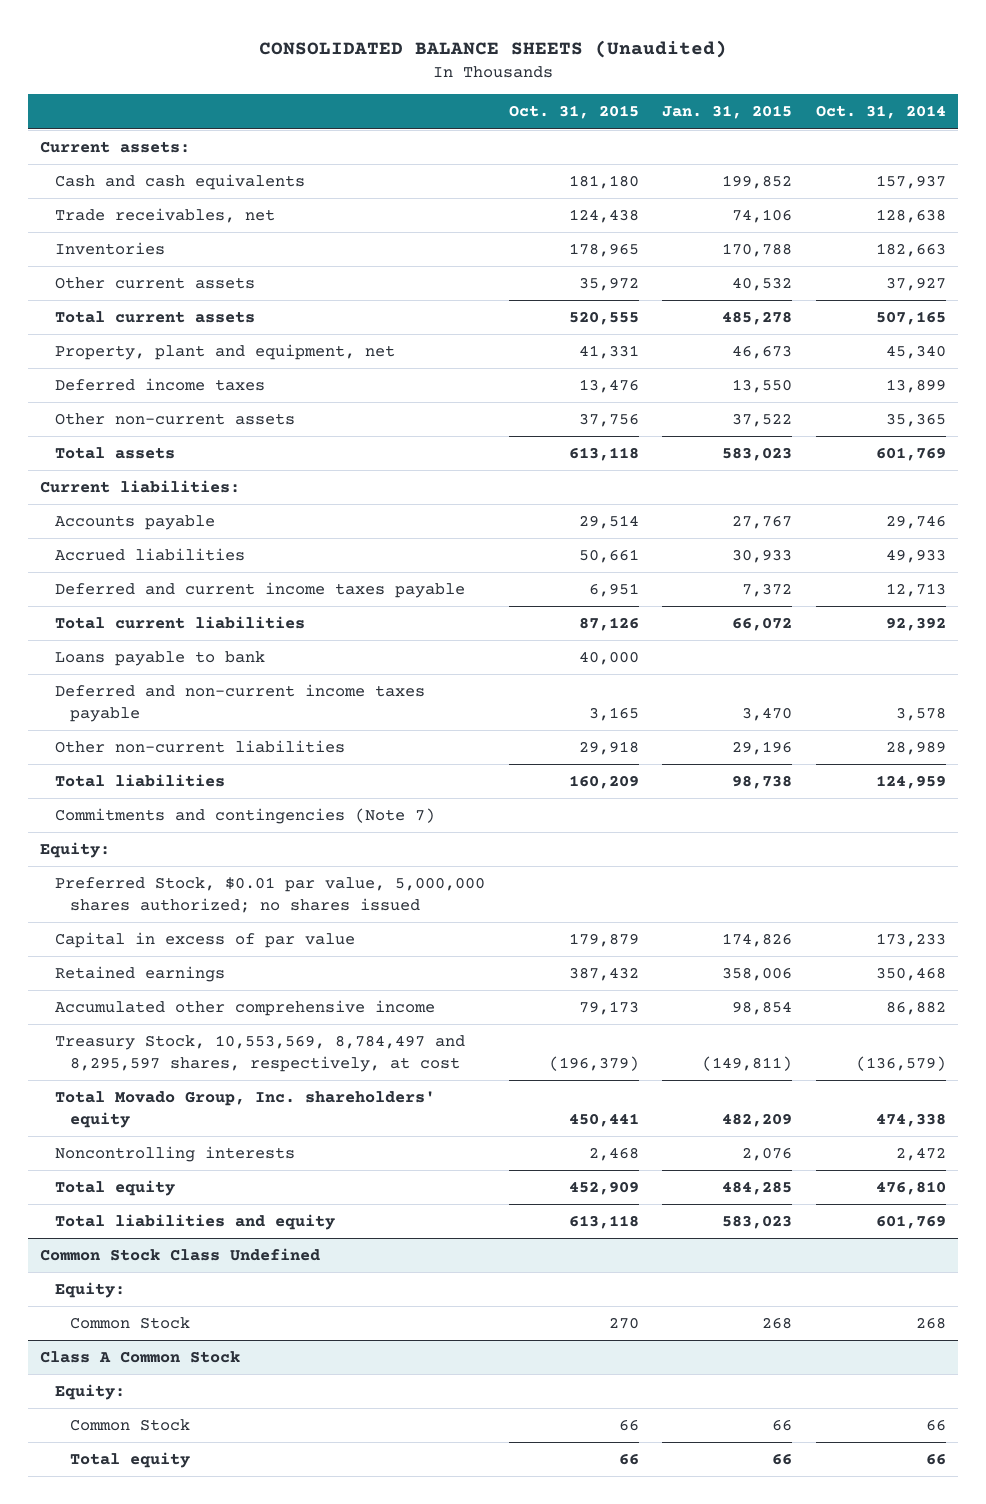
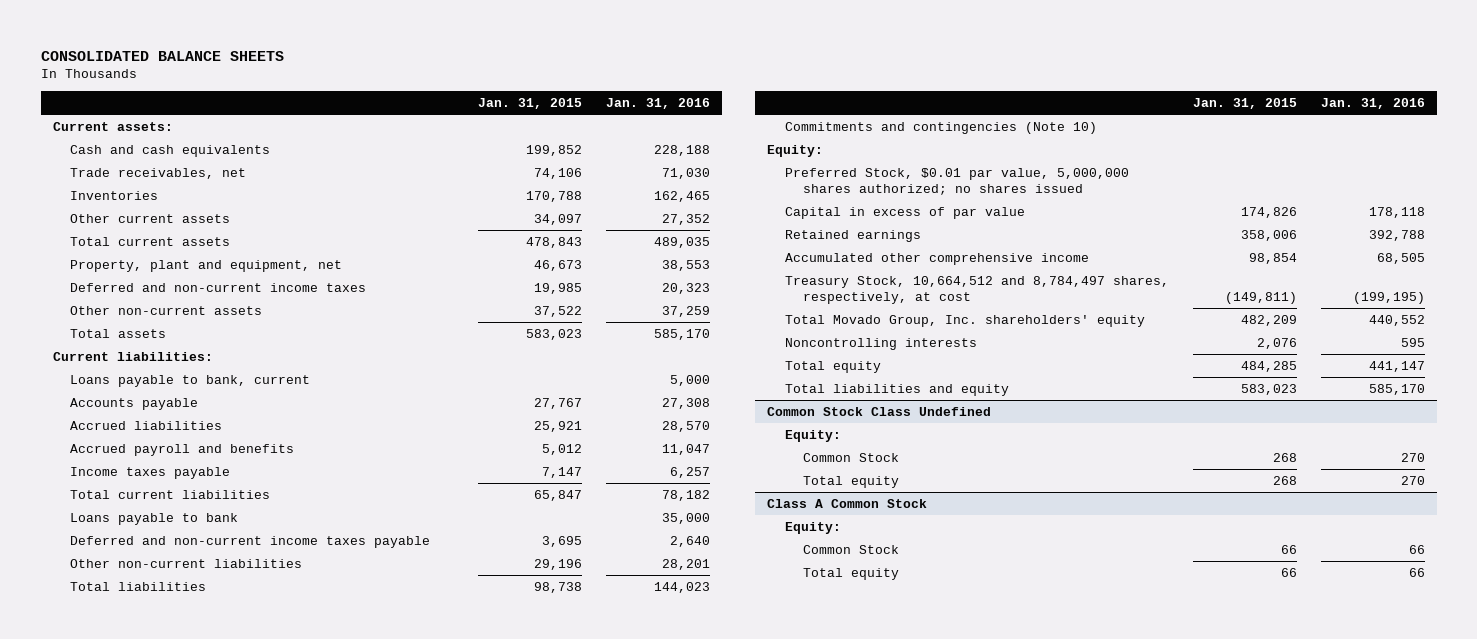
- CONSOLIDATED BALANCE SHEETS (Unaudited)
+ CONSOLIDATED BALANCE SHEETS
- | Oct. 31, 2015 | Jan. 31, 2015 | Oct. 31, 2014
+ | Jan. 31, 2015 | Jan. 31, 2016
- Other current assets | 35,972 | 40,532 | 37,927
- Total current assets | 520,555 | 485,278 | 507,165
+ Other current assets | 34,097 | 27,352
+ Total current assets | 478,843 | 489,035
- Deferred income taxes | 13,476 | 13,550 | 13,899
+ Deferred and non-current income taxes | 19,985 | 20,323
+ Loans payable to bank, current | | 5,000
- Accrued liabilities | 50,661 | 30,933 | 49,933
- Deferred and current income taxes payable | 6,951 | 7,372 | 12,713
- Total current liabilities | 87,126 | 66,072 | 92,392
+ Accrued liabilities | 25,921 | 28,570
+ Accrued payroll and benefits | 5,012 | 11,047
+ Income taxes payable | 7,147 | 6,257
+ Total current liabilities | 65,847 | 78,182
- Deferred and non-current income taxes payable | 3,165 | 3,470 | 3,578
+ Deferred and non-current income taxes payable | 3,695 | 2,640
- Commitments and contingencies (Note 7)
+ Commitments and contingencies (Note 10)
- Treasury Stock, 10,553,569, 8,784,497 and 8,295,597 shares, respectively, at cost | (196,379) | (149,811) | (136,579)
+ Treasury Stock, 10,664,512 and 8,784,497 shares, respectively, at cost | (149,811) | (199,195)
@ Common Stock Class Undefined
+ Total equity | 268 | 270

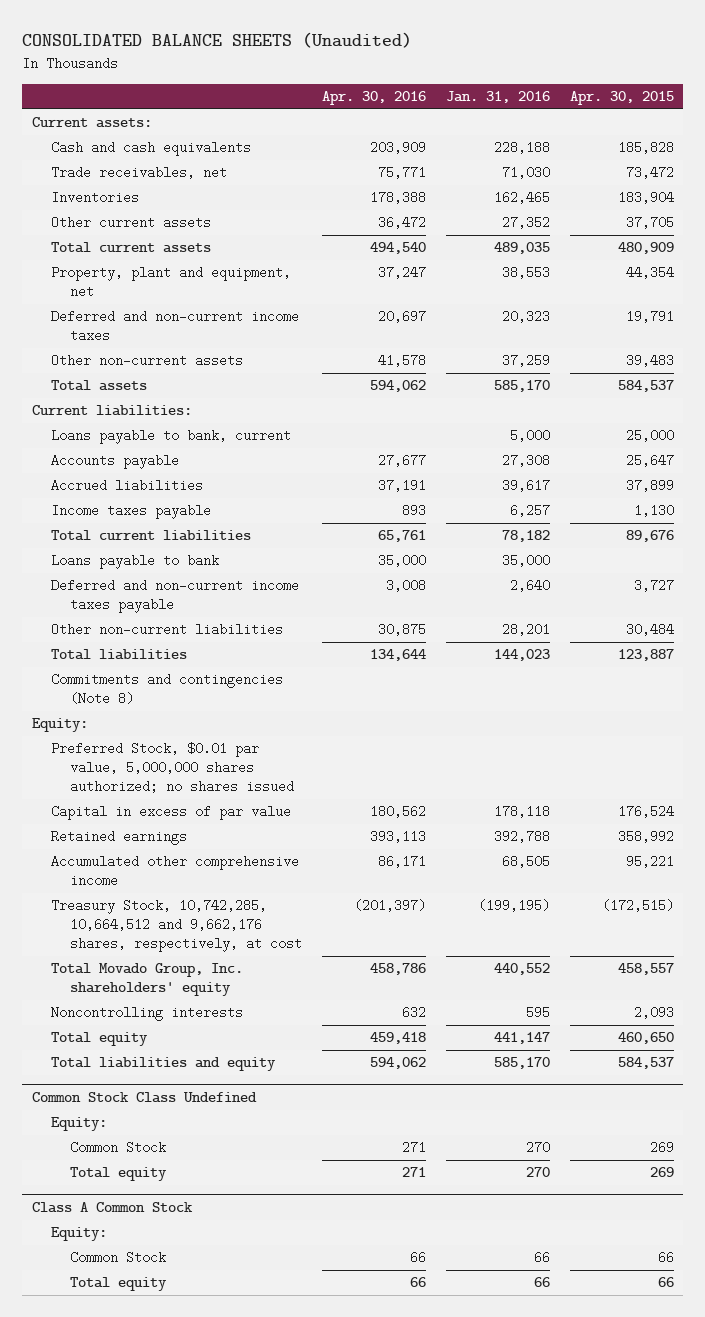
- CONSOLIDATED BALANCE SHEETS
+ CONSOLIDATED BALANCE SHEETS (Unaudited)
- | Jan. 31, 2015 | Jan. 31, 2016
+ | Apr. 30, 2016 | Jan. 31, 2016 | Apr. 30, 2015
- Accrued liabilities | 25,921 | 28,570
- Accrued payroll and benefits | 5,012 | 11,047
+ Accrued liabilities | 37,191 | 39,617 | 37,899
- Commitments and contingencies (Note 10)
+ Commitments and contingencies (Note 8)
- Treasury Stock, 10,664,512 and 8,784,497 shares, respectively, at cost | (149,811) | (199,195)
+ Treasury Stock, 10,742,285, 10,664,512 and 9,662,176 shares, respectively, at cost | (201,397) | (199,195) | (172,515)

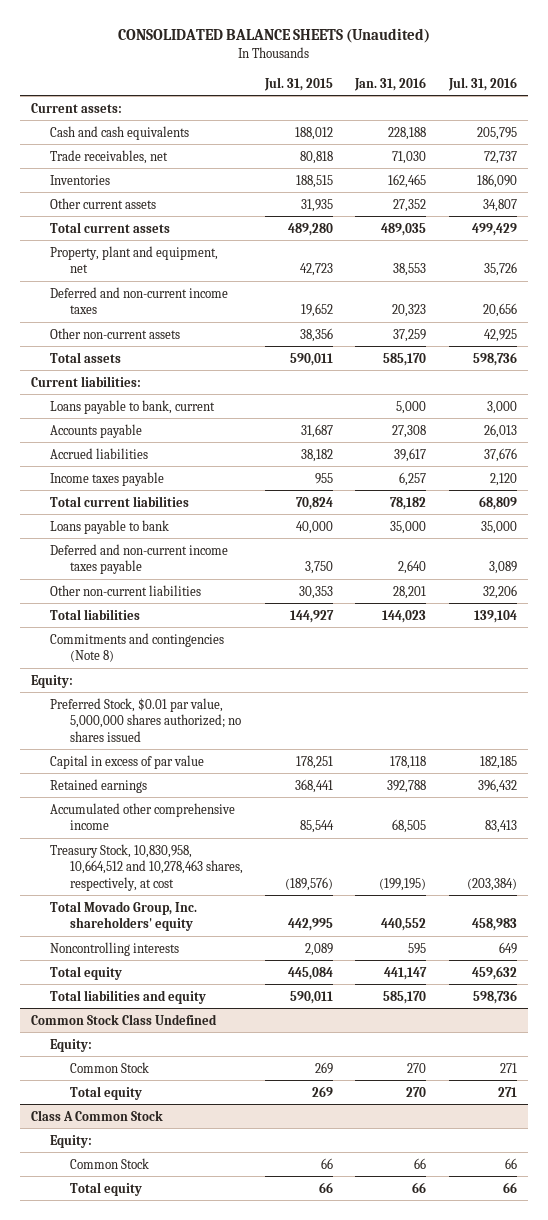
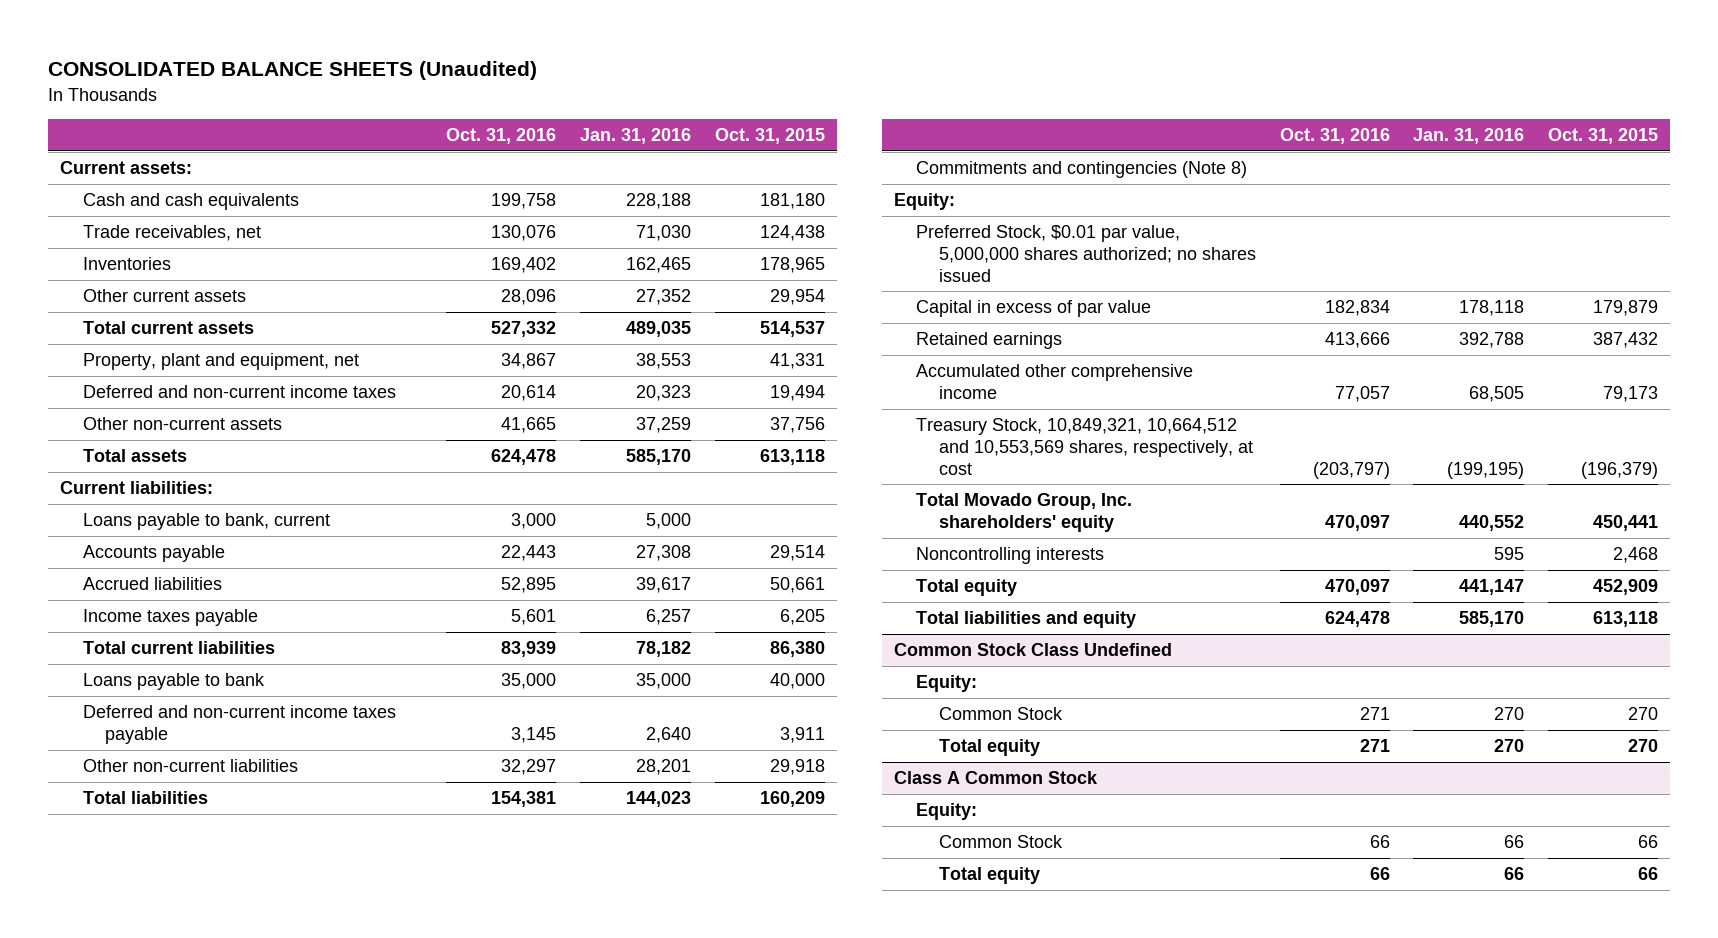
- | Jul. 31, 2015 | Jan. 31, 2016 | Jul. 31, 2016
+ | Oct. 31, 2016 | Jan. 31, 2016 | Oct. 31, 2015
- Treasury Stock, 10,830,958, 10,664,512 and 10,278,463 shares, respectively, at cost | (189,576) | (199,195) | (203,384)
+ Treasury Stock, 10,849,321, 10,664,512 and 10,553,569 shares, respectively, at cost | (203,797) | (199,195) | (196,379)

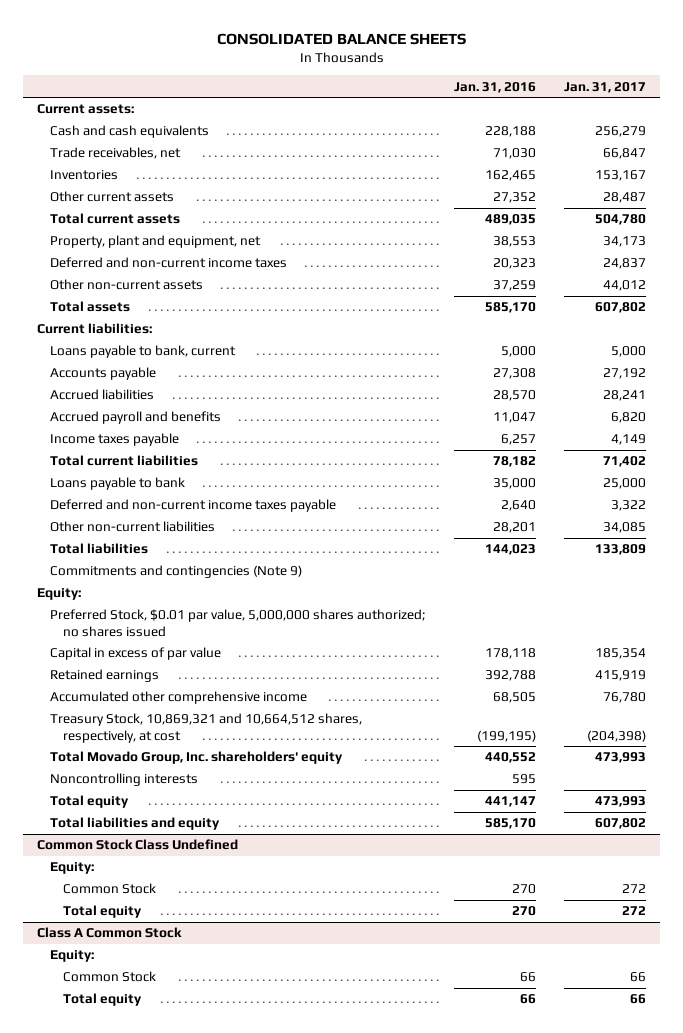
- CONSOLIDATED BALANCE SHEETS (Unaudited)
+ CONSOLIDATED BALANCE SHEETS
- | Oct. 31, 2016 | Jan. 31, 2016 | Oct. 31, 2015
+ | Jan. 31, 2016 | Jan. 31, 2017
- Accrued liabilities | 52,895 | 39,617 | 50,661
+ Accrued liabilities | 28,570 | 28,241
+ Accrued payroll and benefits | 11,047 | 6,820
- Commitments and contingencies (Note 8)
+ Commitments and contingencies (Note 9)
- Treasury Stock, 10,849,321, 10,664,512 and 10,553,569 shares, respectively, at cost | (203,797) | (199,195) | (196,379)
+ Treasury Stock, 10,869,321 and 10,664,512 shares, respectively, at cost | (199,195) | (204,398)

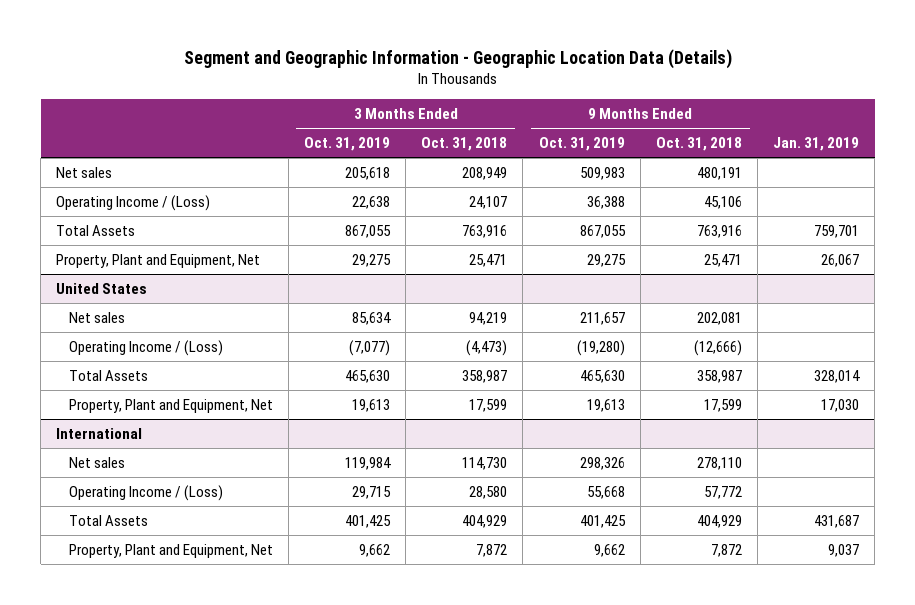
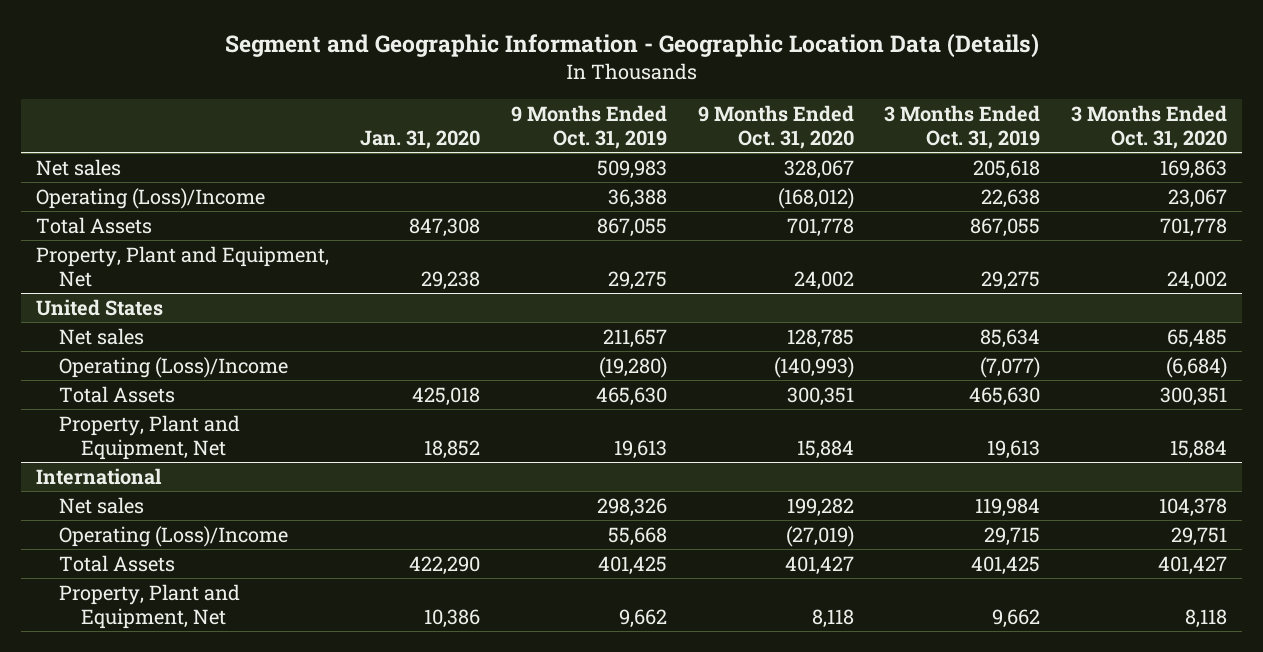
- | 3 Months Ended Oct. 31, 2019 | 3 Months Ended Oct. 31, 2018 | 9 Months Ended Oct. 31, 2019 | 9 Months Ended Oct. 31, 2018 | Jan. 31, 2019
+ | Jan. 31, 2020 | 9 Months Ended Oct. 31, 2019 | 9 Months Ended Oct. 31, 2020 | 3 Months Ended Oct. 31, 2019 | 3 Months Ended Oct. 31, 2020
- Operating Income / (Loss) | 22,638 | 24,107 | 36,388 | 45,106 |
+ Operating (Loss)/Income | | 36,388 | (168,012) | 22,638 | 23,067
@ United States
- Operating Income / (Loss) | (7,077) | (4,473) | (19,280) | (12,666) |
+ Operating (Loss)/Income | | (19,280) | (140,993) | (7,077) | (6,684)
@ International
- Operating Income / (Loss) | 29,715 | 28,580 | 55,668 | 57,772 |
+ Operating (Loss)/Income | | 55,668 | (27,019) | 29,715 | 29,751

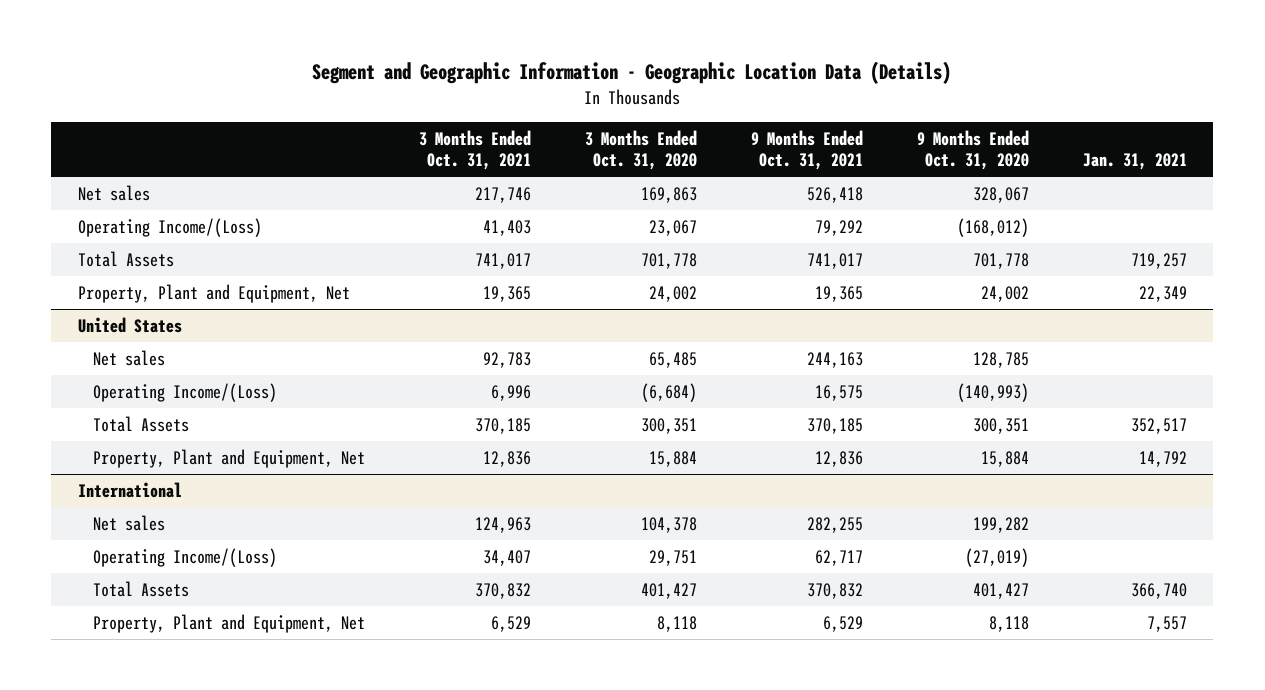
- | Jan. 31, 2020 | 9 Months Ended Oct. 31, 2019 | 9 Months Ended Oct. 31, 2020 | 3 Months Ended Oct. 31, 2019 | 3 Months Ended Oct. 31, 2020
+ | 3 Months Ended Oct. 31, 2021 | 3 Months Ended Oct. 31, 2020 | 9 Months Ended Oct. 31, 2021 | 9 Months Ended Oct. 31, 2020 | Jan. 31, 2021
- Operating (Loss)/Income | | 36,388 | (168,012) | 22,638 | 23,067
+ Operating Income/(Loss) | 41,403 | 23,067 | 79,292 | (168,012) |
@ United States
- Operating (Loss)/Income | | (19,280) | (140,993) | (7,077) | (6,684)
+ Operating Income/(Loss) | 6,996 | (6,684) | 16,575 | (140,993) |
@ International
- Operating (Loss)/Income | | 55,668 | (27,019) | 29,715 | 29,751
+ Operating Income/(Loss) | 34,407 | 29,751 | 62,717 | (27,019) |

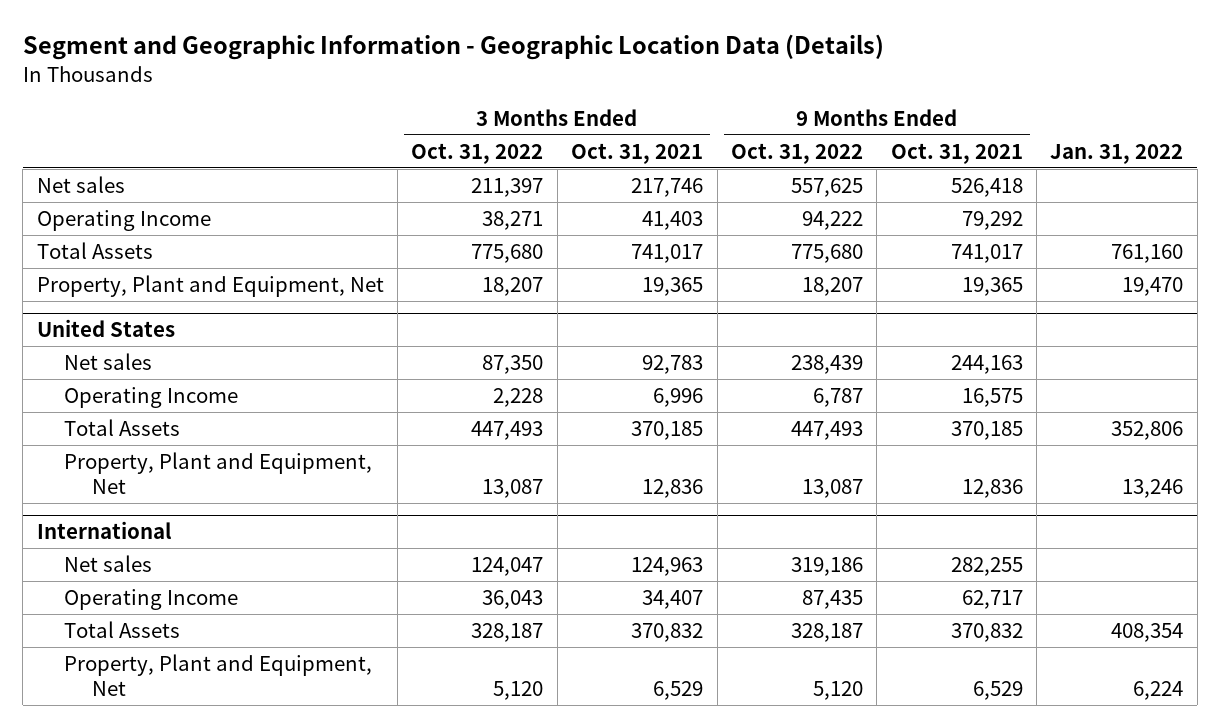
- | 3 Months Ended Oct. 31, 2021 | 3 Months Ended Oct. 31, 2020 | 9 Months Ended Oct. 31, 2021 | 9 Months Ended Oct. 31, 2020 | Jan. 31, 2021
+ | 3 Months Ended Oct. 31, 2022 | 3 Months Ended Oct. 31, 2021 | 9 Months Ended Oct. 31, 2022 | 9 Months Ended Oct. 31, 2021 | Jan. 31, 2022
- Operating Income/(Loss) | 41,403 | 23,067 | 79,292 | (168,012) |
+ Operating Income | 38,271 | 41,403 | 94,222 | 79,292 |
@ United States
- Operating Income/(Loss) | 6,996 | (6,684) | 16,575 | (140,993) |
+ Operating Income | 2,228 | 6,996 | 6,787 | 16,575 |
@ International
- Operating Income/(Loss) | 34,407 | 29,751 | 62,717 | (27,019) |
+ Operating Income | 36,043 | 34,407 | 87,435 | 62,717 |

